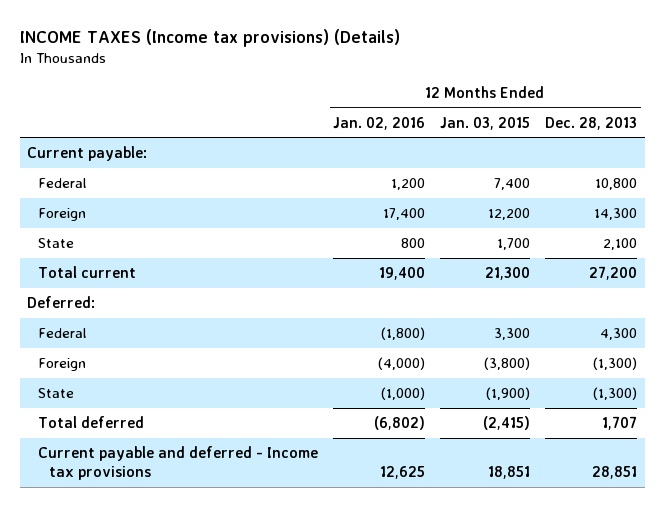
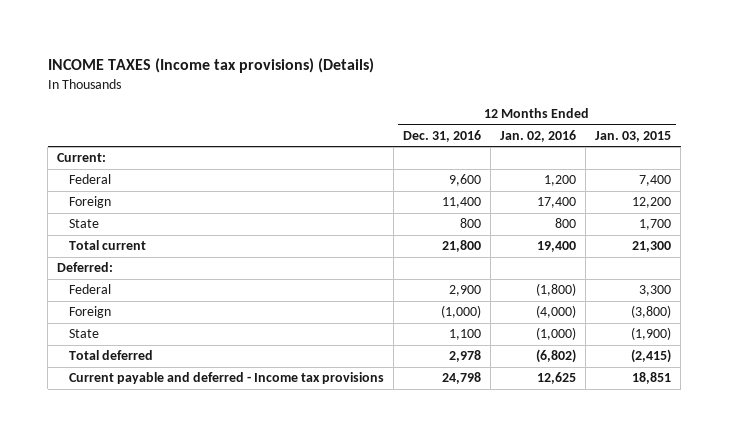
- | 12 Months Ended Jan. 02, 2016 | 12 Months Ended Jan. 03, 2015 | 12 Months Ended Dec. 28, 2013
+ | 12 Months Ended Dec. 31, 2016 | 12 Months Ended Jan. 02, 2016 | 12 Months Ended Jan. 03, 2015
- Current payable:
+ Current:

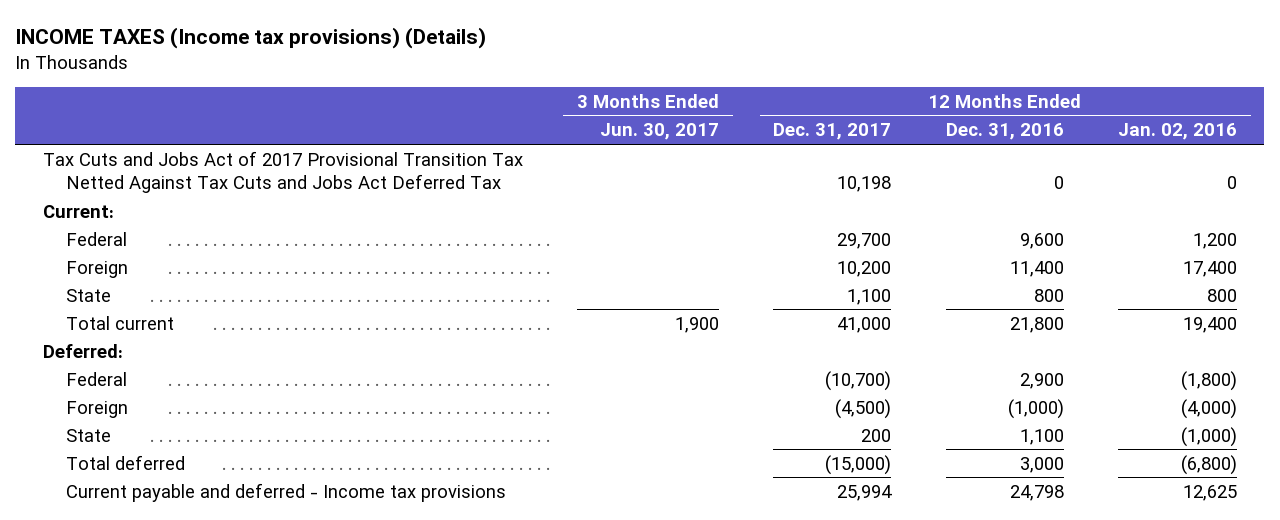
- | 12 Months Ended Dec. 31, 2016 | 12 Months Ended Jan. 02, 2016 | 12 Months Ended Jan. 03, 2015
+ | 3 Months Ended Jun. 30, 2017 | 12 Months Ended Dec. 31, 2017 | 12 Months Ended Dec. 31, 2016 | 12 Months Ended Jan. 02, 2016
+ Tax Cuts and Jobs Act of 2017 Provisional Transition Tax Netted Against Tax Cuts and Jobs Act Deferred Tax | | 10,198 | 0 | 0
- Total deferred | 2,978 | (6,802) | (2,415)
+ Total deferred | | (15,000) | 3,000 | (6,800)

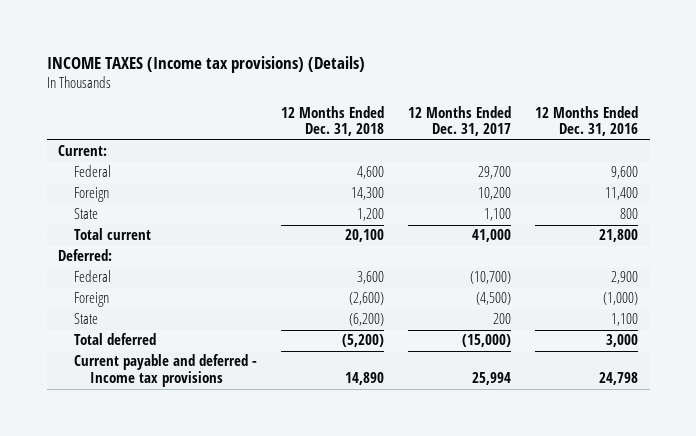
- | 3 Months Ended Jun. 30, 2017 | 12 Months Ended Dec. 31, 2017 | 12 Months Ended Dec. 31, 2016 | 12 Months Ended Jan. 02, 2016
+ | 12 Months Ended Dec. 31, 2018 | 12 Months Ended Dec. 31, 2017 | 12 Months Ended Dec. 31, 2016
- Tax Cuts and Jobs Act of 2017 Provisional Transition Tax Netted Against Tax Cuts and Jobs Act Deferred Tax | | 10,198 | 0 | 0

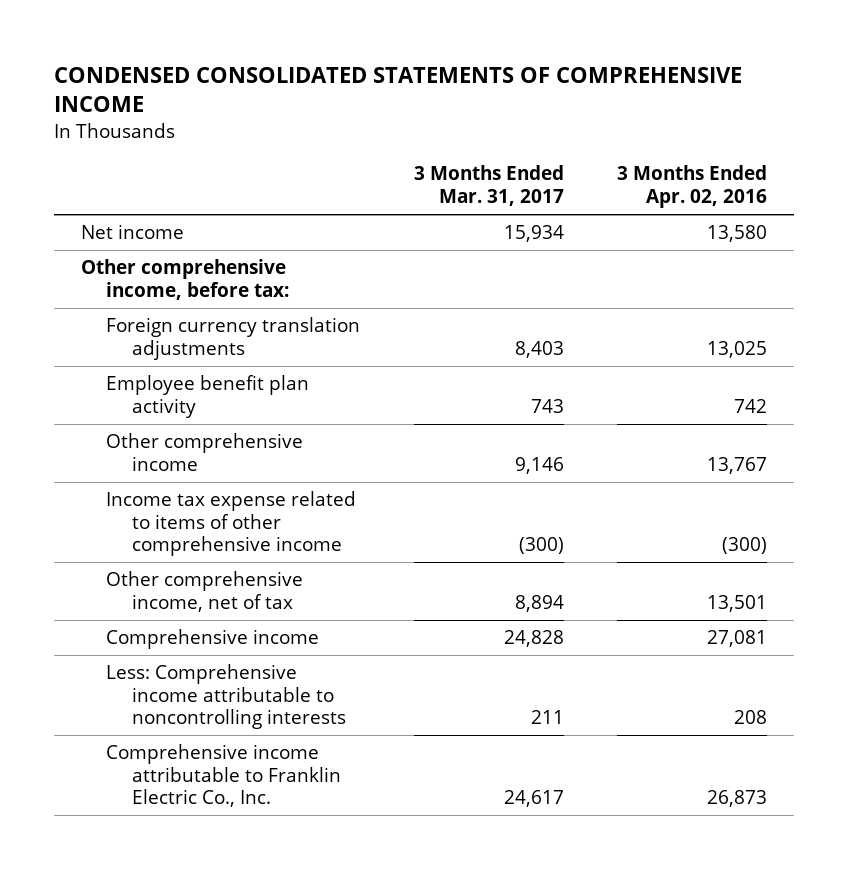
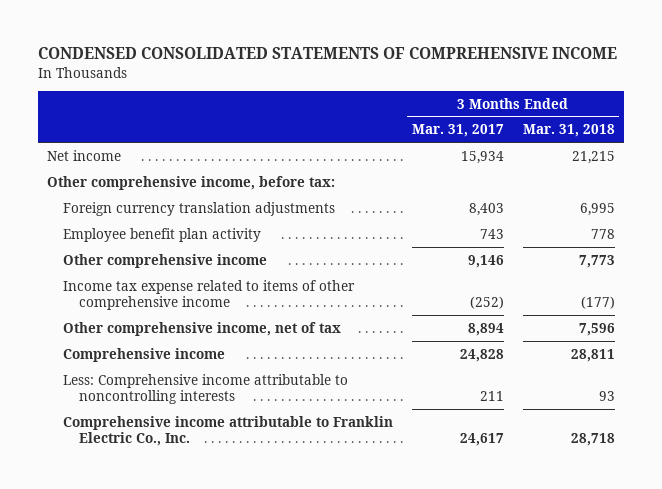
- | 3 Months Ended Mar. 31, 2017 | 3 Months Ended Apr. 02, 2016
+ | 3 Months Ended Mar. 31, 2017 | 3 Months Ended Mar. 31, 2018
- Income tax expense related to items of other comprehensive income | (300) | (300)
+ Income tax expense related to items of other comprehensive income | (252) | (177)

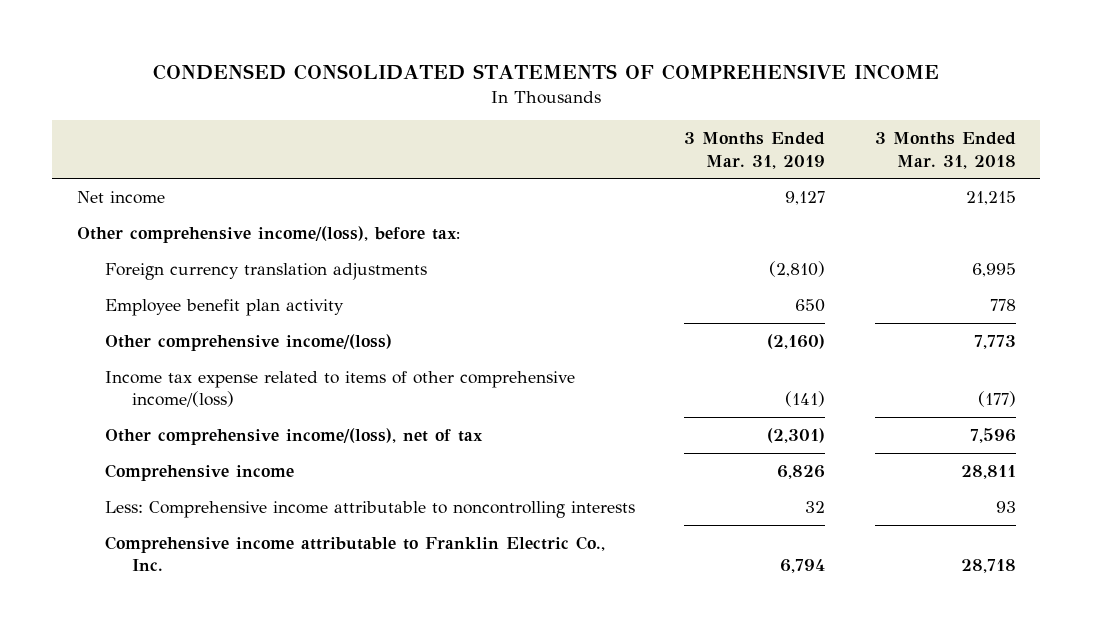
- | 3 Months Ended Mar. 31, 2017 | 3 Months Ended Mar. 31, 2018
+ | 3 Months Ended Mar. 31, 2019 | 3 Months Ended Mar. 31, 2018
- Other comprehensive income, before tax:
+ Other comprehensive income/(loss), before tax:
- Other comprehensive income | 9,146 | 7,773
- Income tax expense related to items of other comprehensive income | (252) | (177)
- Other comprehensive income, net of tax | 8,894 | 7,596
+ Other comprehensive income/(loss) | (2,160) | 7,773
+ Income tax expense related to items of other comprehensive income/(loss) | (141) | (177)
+ Other comprehensive income/(loss), net of tax | (2,301) | 7,596

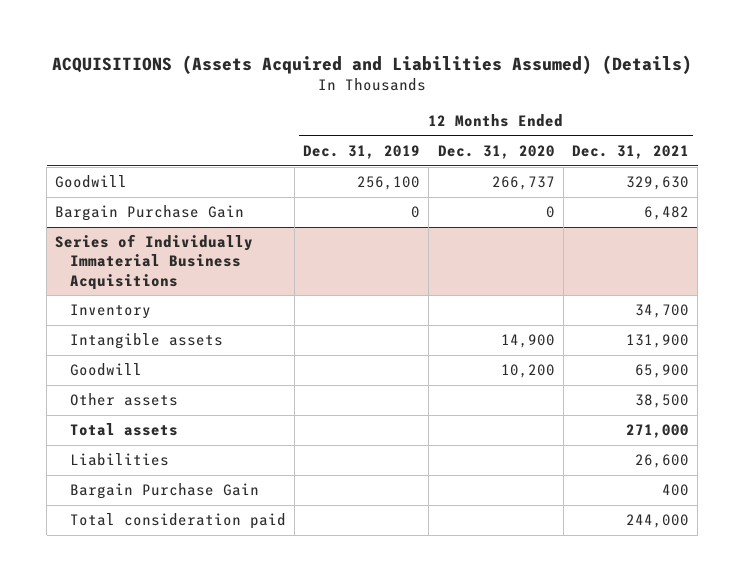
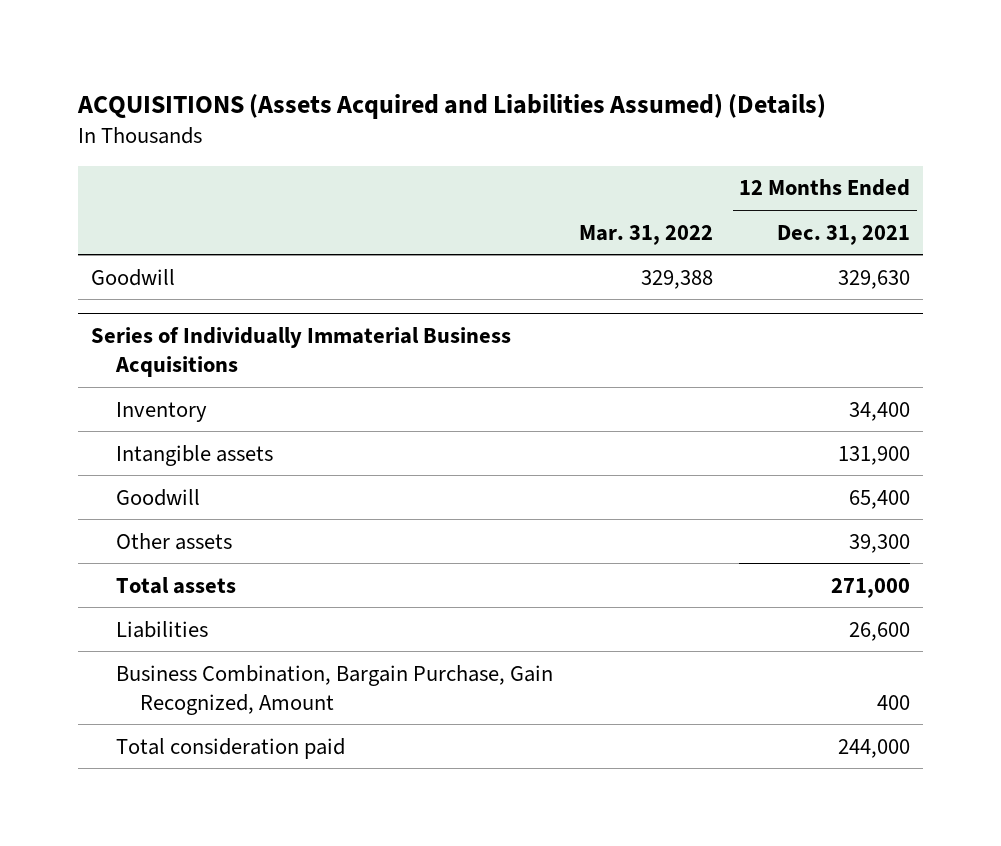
- | 12 Months Ended Dec. 31, 2019 | 12 Months Ended Dec. 31, 2020 | 12 Months Ended Dec. 31, 2021
+ | Mar. 31, 2022 | 12 Months Ended Dec. 31, 2021
- Bargain Purchase Gain | 0 | 0 | 6,482
@ Series of Individually Immaterial Business Acquisitions
- Inventory | | | 34,700
+ Inventory | | 34,400
- Goodwill | | 10,200 | 65,900
- Other assets | | | 38,500
+ Goodwill | | 65,400
+ Other assets | | 39,300
- Bargain Purchase Gain | | | 400
+ Business Combination, Bargain Purchase, Gain Recognized, Amount | | 400

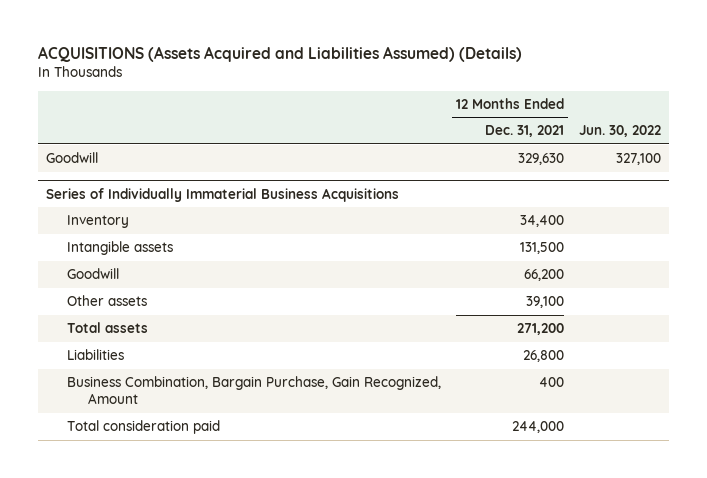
- | Mar. 31, 2022 | 12 Months Ended Dec. 31, 2021
+ | 12 Months Ended Dec. 31, 2021 | Jun. 30, 2022
@ Series of Individually Immaterial Business Acquisitions
- Intangible assets | | 131,900
- Goodwill | | 65,400
- Other assets | | 39,300
- Total assets | | 271,000
- Liabilities | | 26,600
+ Intangible assets | 131,500 |
+ Goodwill | 66,200 |
+ Other assets | 39,100 |
+ Total assets | 271,200 |
+ Liabilities | 26,800 |

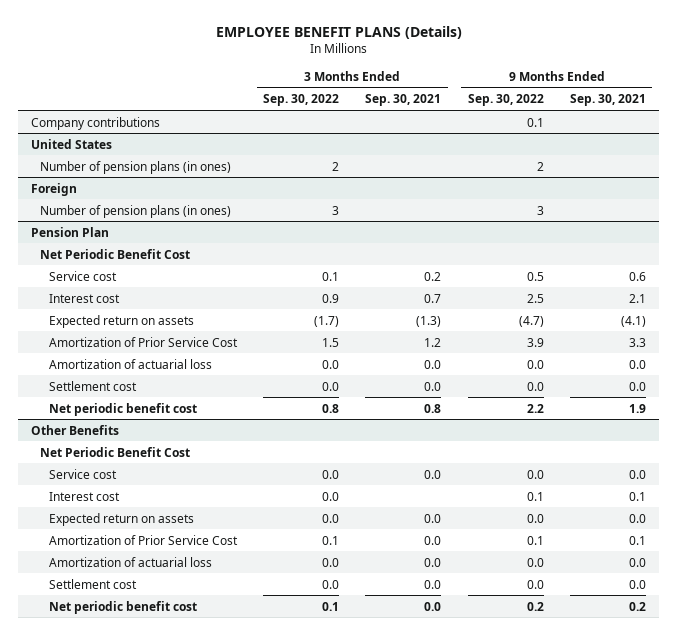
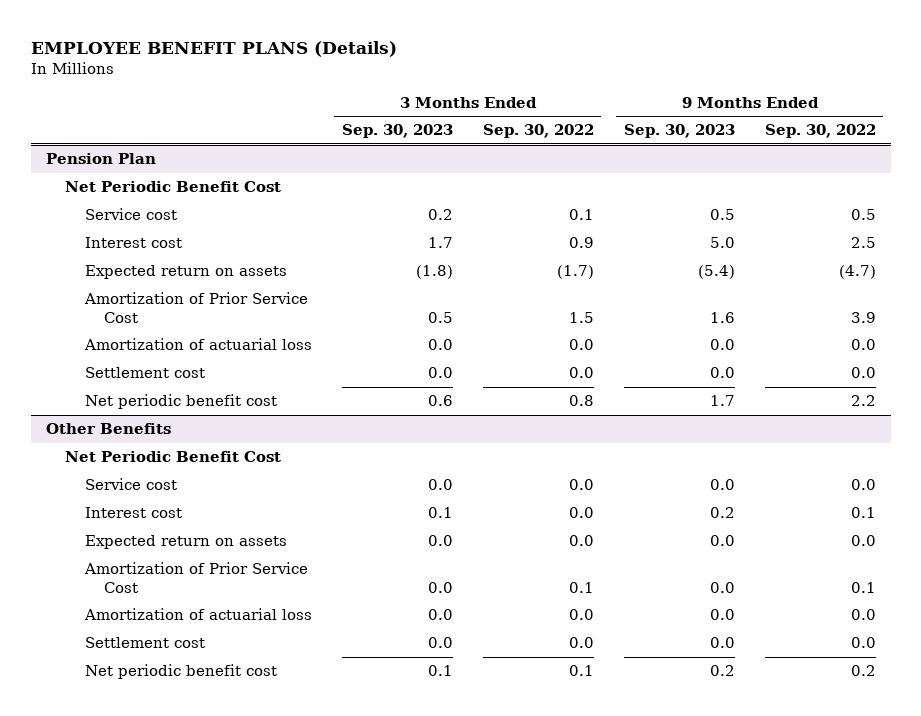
- | 3 Months Ended Sep. 30, 2022 | 3 Months Ended Sep. 30, 2021 | 9 Months Ended Sep. 30, 2022 | 9 Months Ended Sep. 30, 2021
+ | 3 Months Ended Sep. 30, 2023 | 3 Months Ended Sep. 30, 2022 | 9 Months Ended Sep. 30, 2023 | 9 Months Ended Sep. 30, 2022
- Company contributions | | | 0.1 |
- United States
- Number of pension plans (in ones) | 2 | | 2 |
- Foreign
- Number of pension plans (in ones) | 3 | | 3 |

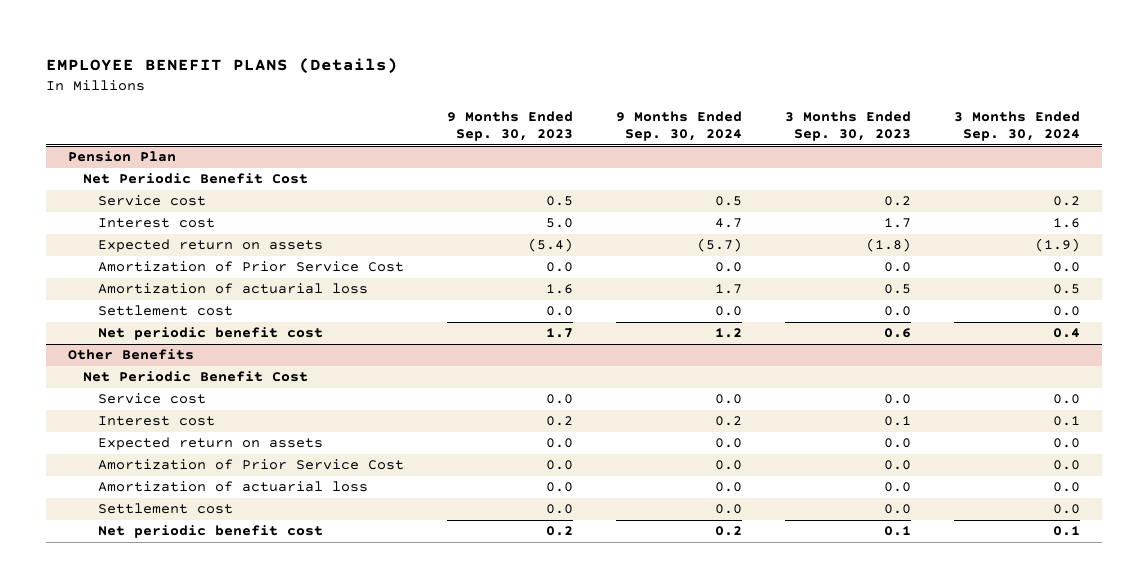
- | 3 Months Ended Sep. 30, 2023 | 3 Months Ended Sep. 30, 2022 | 9 Months Ended Sep. 30, 2023 | 9 Months Ended Sep. 30, 2022
+ | 9 Months Ended Sep. 30, 2023 | 9 Months Ended Sep. 30, 2024 | 3 Months Ended Sep. 30, 2023 | 3 Months Ended Sep. 30, 2024
@ Pension Plan
- Amortization of Prior Service Cost | 0.5 | 1.5 | 1.6 | 3.9
- Amortization of actuarial loss | 0.0 | 0.0 | 0.0 | 0.0
+ Amortization of Prior Service Cost | 0.0 | 0.0 | 0.0 | 0.0
+ Amortization of actuarial loss | 1.6 | 1.7 | 0.5 | 0.5

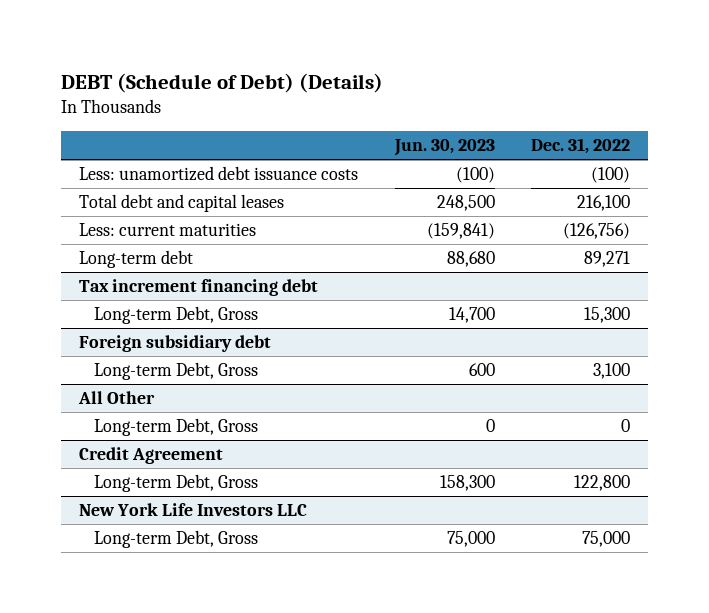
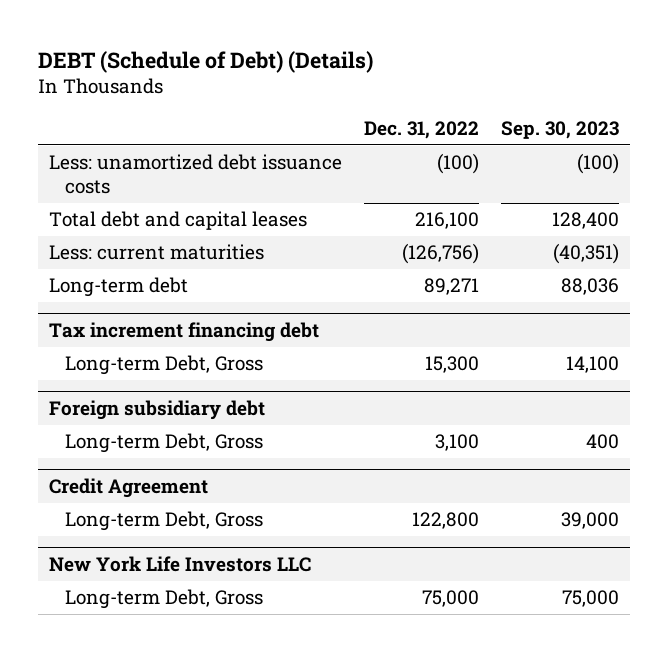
- | Jun. 30, 2023 | Dec. 31, 2022
+ | Dec. 31, 2022 | Sep. 30, 2023
- All Other
- Long-term Debt, Gross | 0 | 0

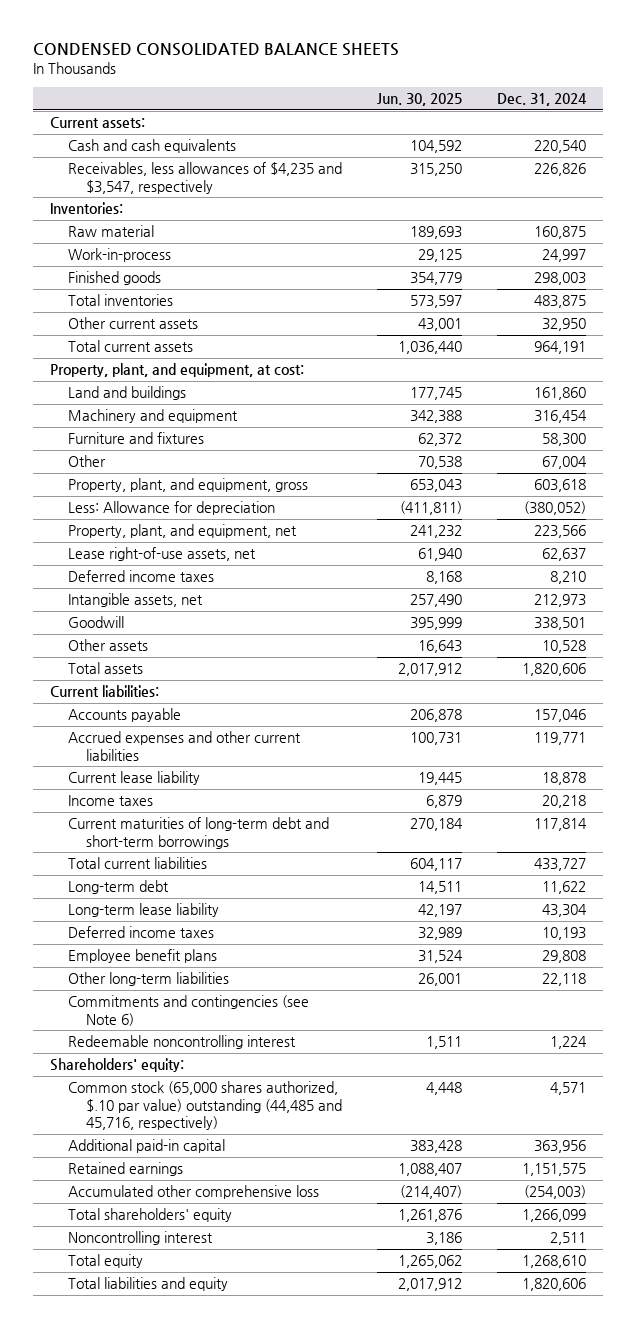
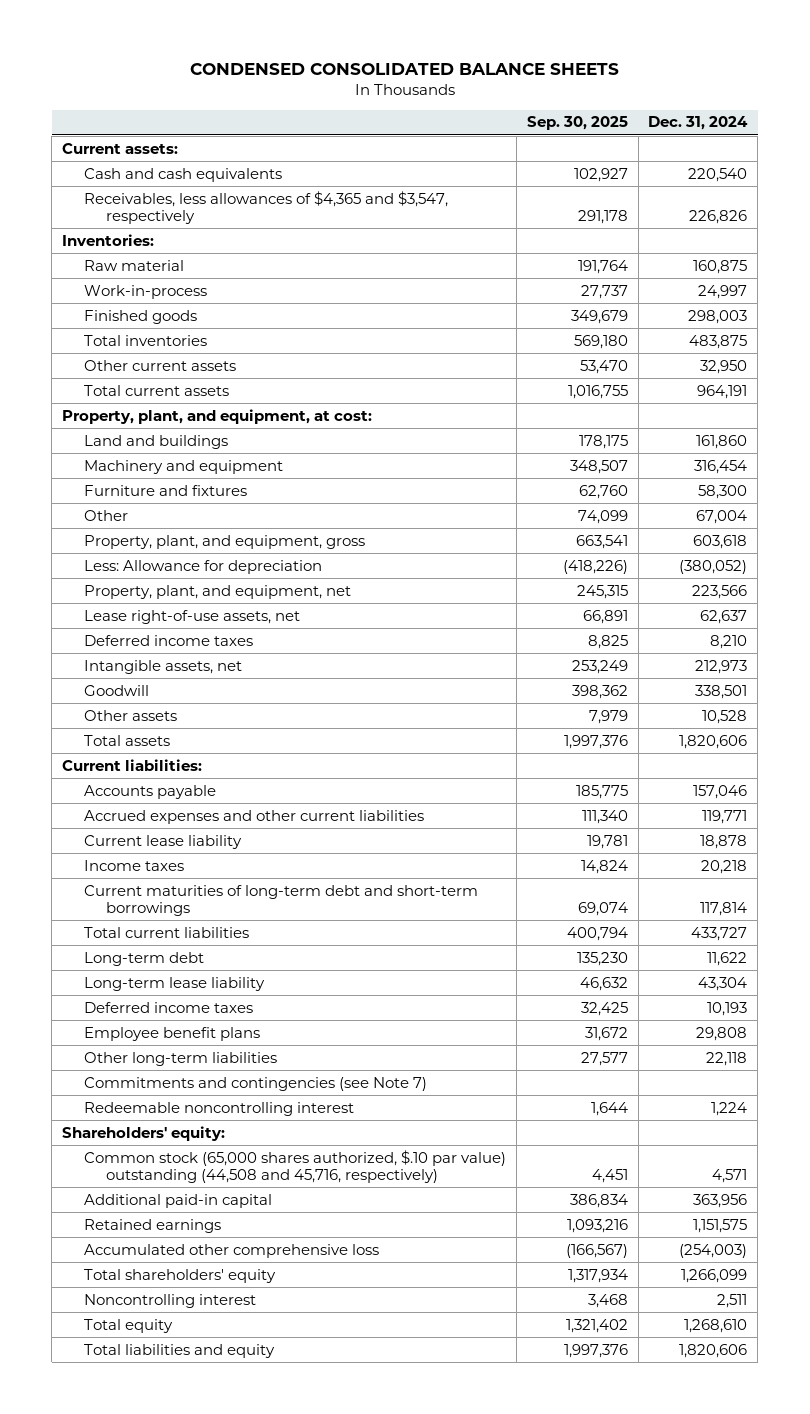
- | Jun. 30, 2025 | Dec. 31, 2024
+ | Sep. 30, 2025 | Dec. 31, 2024
- Receivables, less allowances of $4,235 and $3,547, respectively | 315,250 | 226,826
+ Receivables, less allowances of $4,365 and $3,547, respectively | 291,178 | 226,826
- Commitments and contingencies (see Note 6)
+ Commitments and contingencies (see Note 7)
- Common stock (65,000 shares authorized, $.10 par value) outstanding (44,485 and 45,716, respectively) | 4,448 | 4,571
+ Common stock (65,000 shares authorized, $.10 par value) outstanding (44,508 and 45,716, respectively) | 4,451 | 4,571

